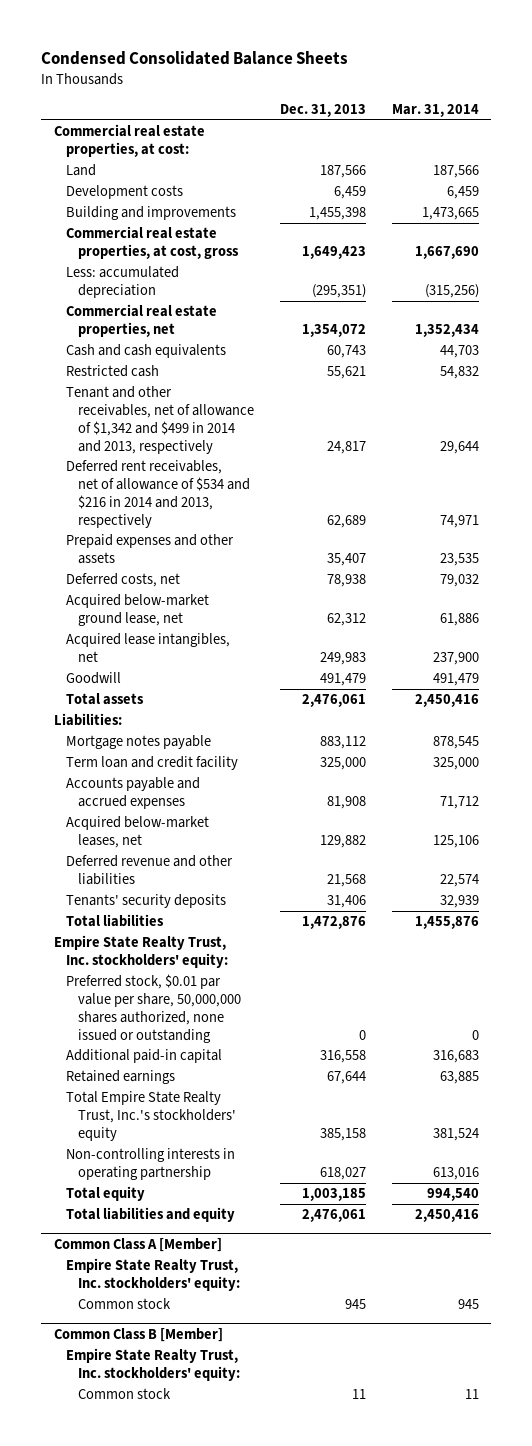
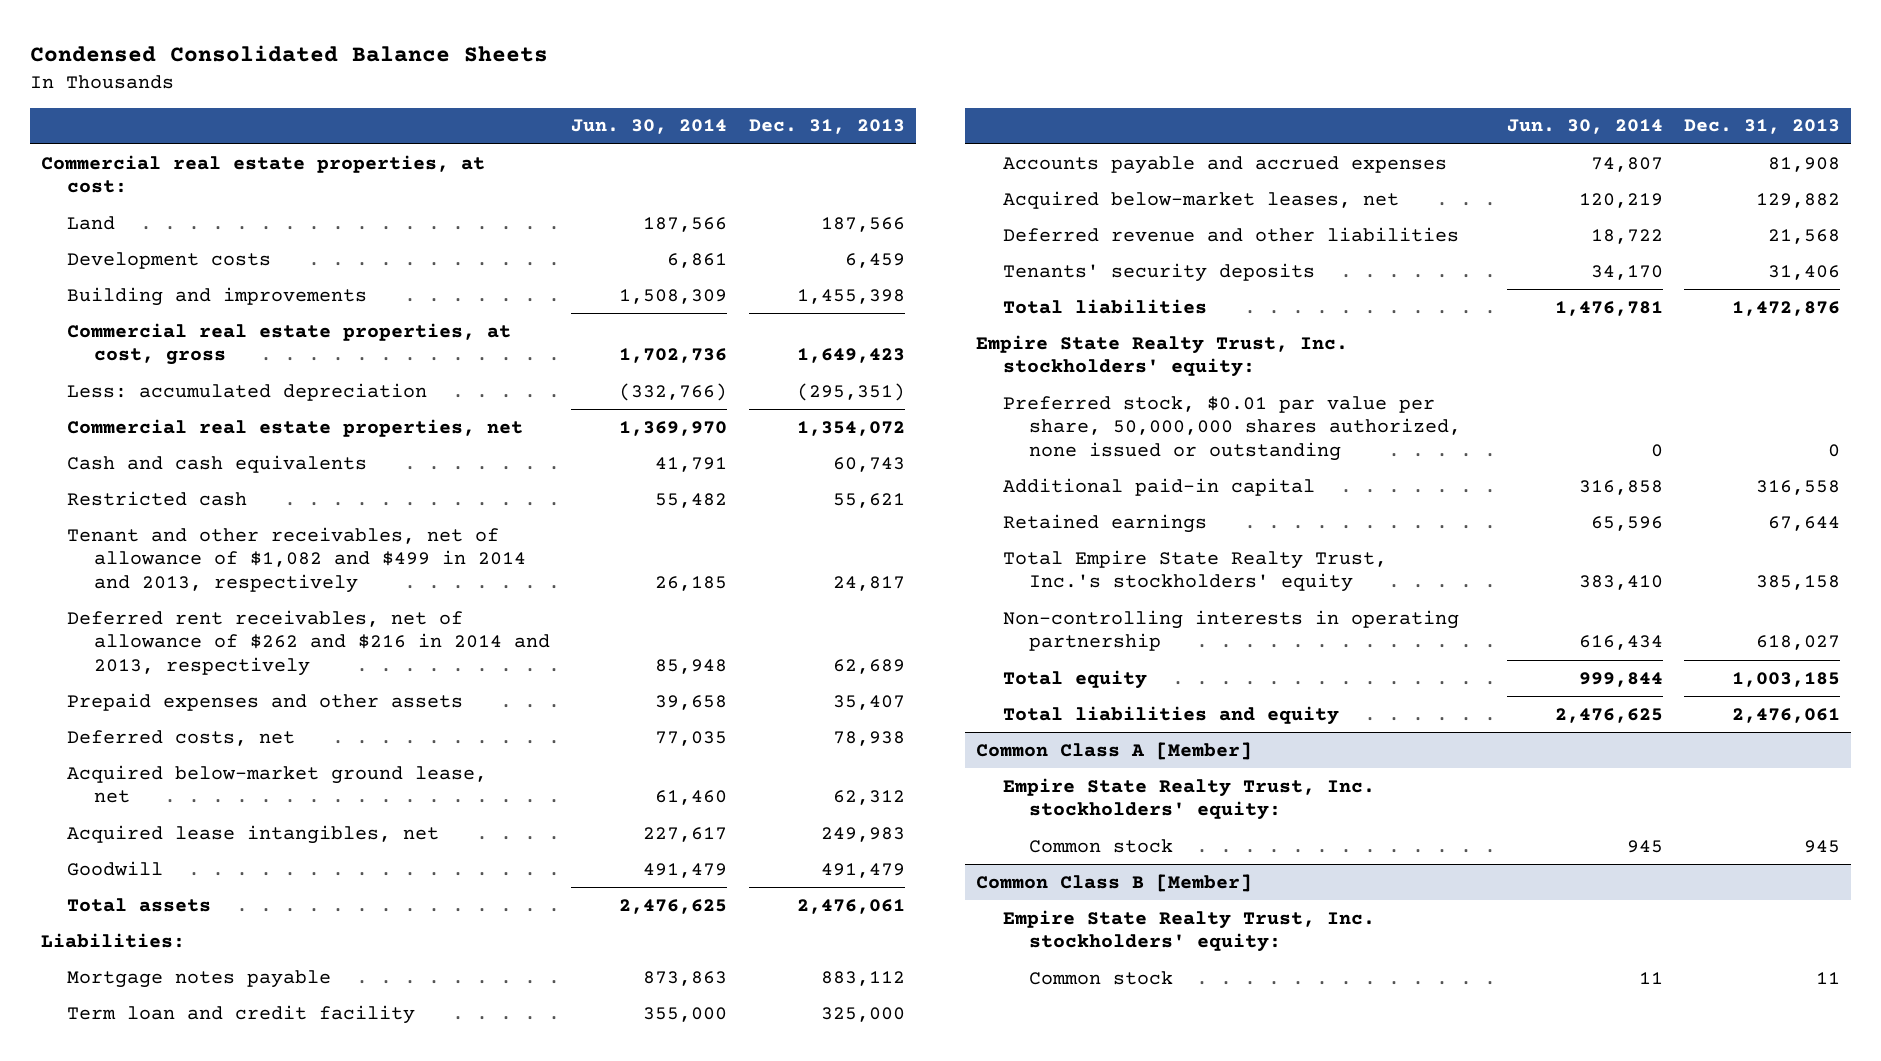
- | Dec. 31, 2013 | Mar. 31, 2014
+ | Jun. 30, 2014 | Dec. 31, 2013
- Tenant and other receivables, net of allowance of $1,342 and $499 in 2014 and 2013, respectively | 24,817 | 29,644
- Deferred rent receivables, net of allowance of $534 and $216 in 2014 and 2013, respectively | 62,689 | 74,971
+ Tenant and other receivables, net of allowance of $1,082 and $499 in 2014 and 2013, respectively | 26,185 | 24,817
+ Deferred rent receivables, net of allowance of $262 and $216 in 2014 and 2013, respectively | 85,948 | 62,689

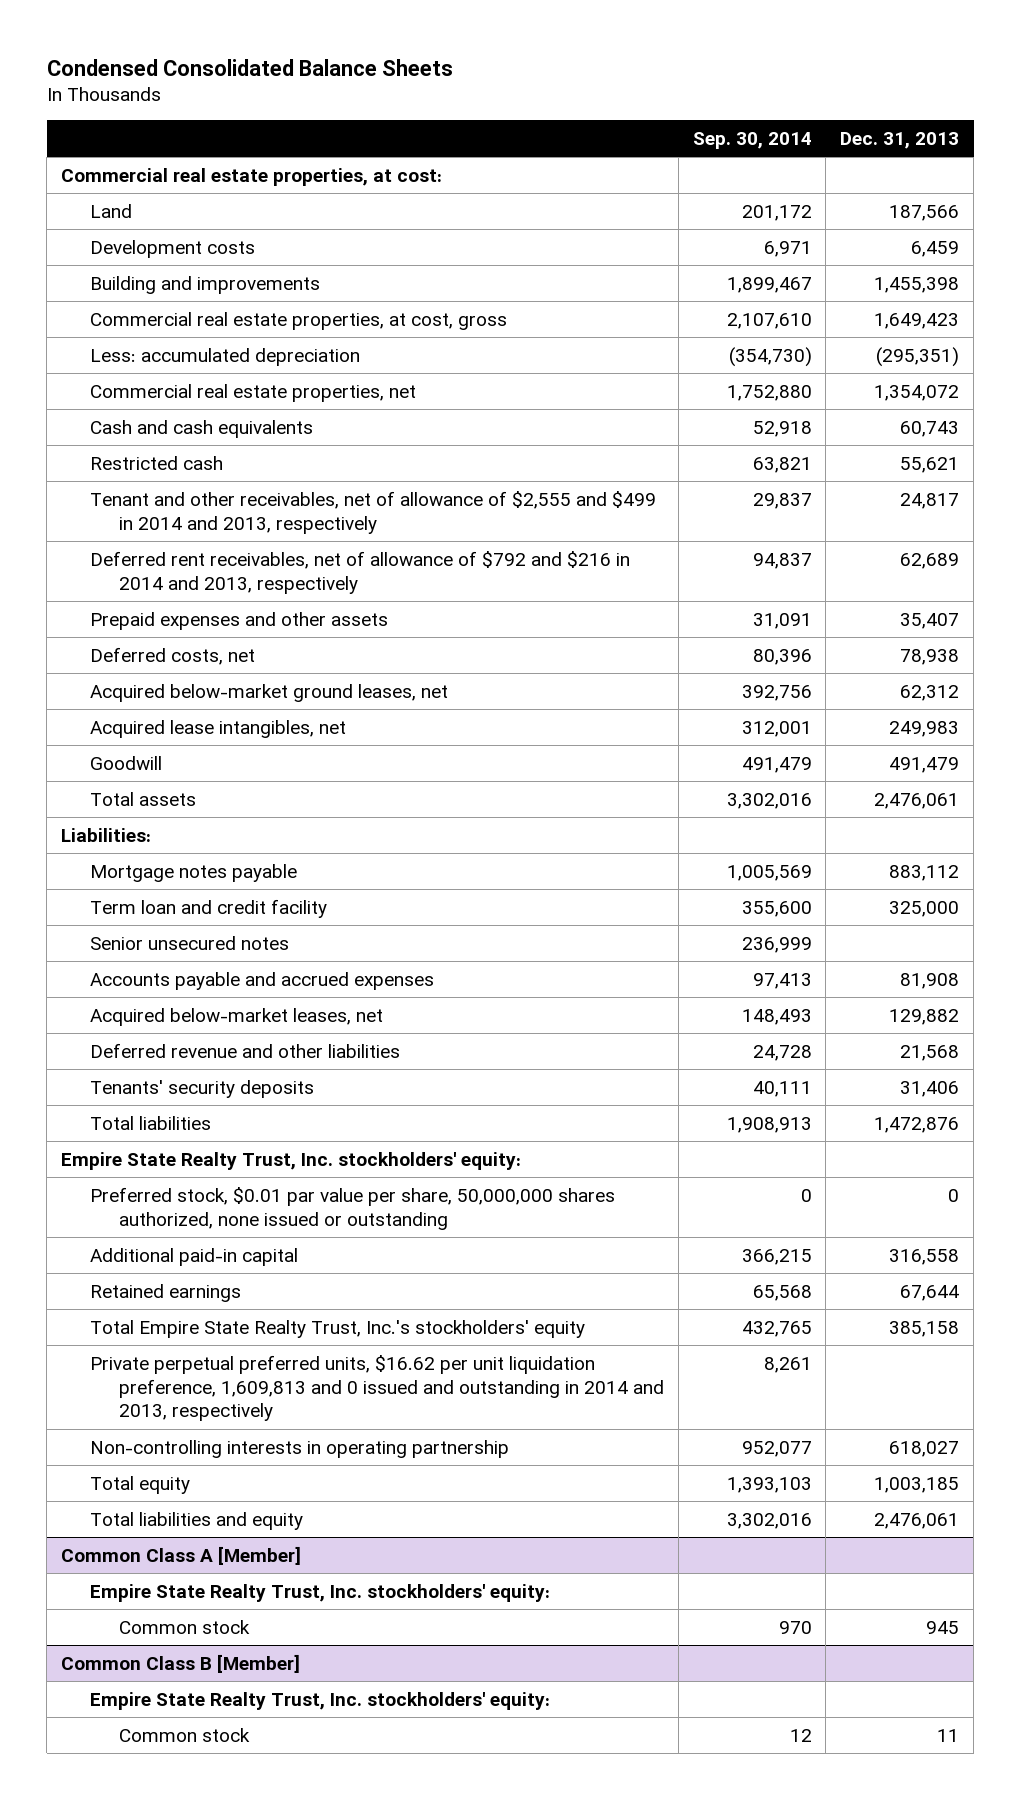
- | Jun. 30, 2014 | Dec. 31, 2013
+ | Sep. 30, 2014 | Dec. 31, 2013
- Tenant and other receivables, net of allowance of $1,082 and $499 in 2014 and 2013, respectively | 26,185 | 24,817
- Deferred rent receivables, net of allowance of $262 and $216 in 2014 and 2013, respectively | 85,948 | 62,689
+ Tenant and other receivables, net of allowance of $2,555 and $499 in 2014 and 2013, respectively | 29,837 | 24,817
+ Deferred rent receivables, net of allowance of $792 and $216 in 2014 and 2013, respectively | 94,837 | 62,689
- Acquired below-market ground lease, net | 61,460 | 62,312
+ Acquired below-market ground leases, net | 392,756 | 62,312
+ Senior unsecured notes | 236,999 |
+ Private perpetual preferred units, $16.62 per unit liquidation preference, 1,609,813 and 0 issued and outstanding in 2014 and 2013, respectively | 8,261 |

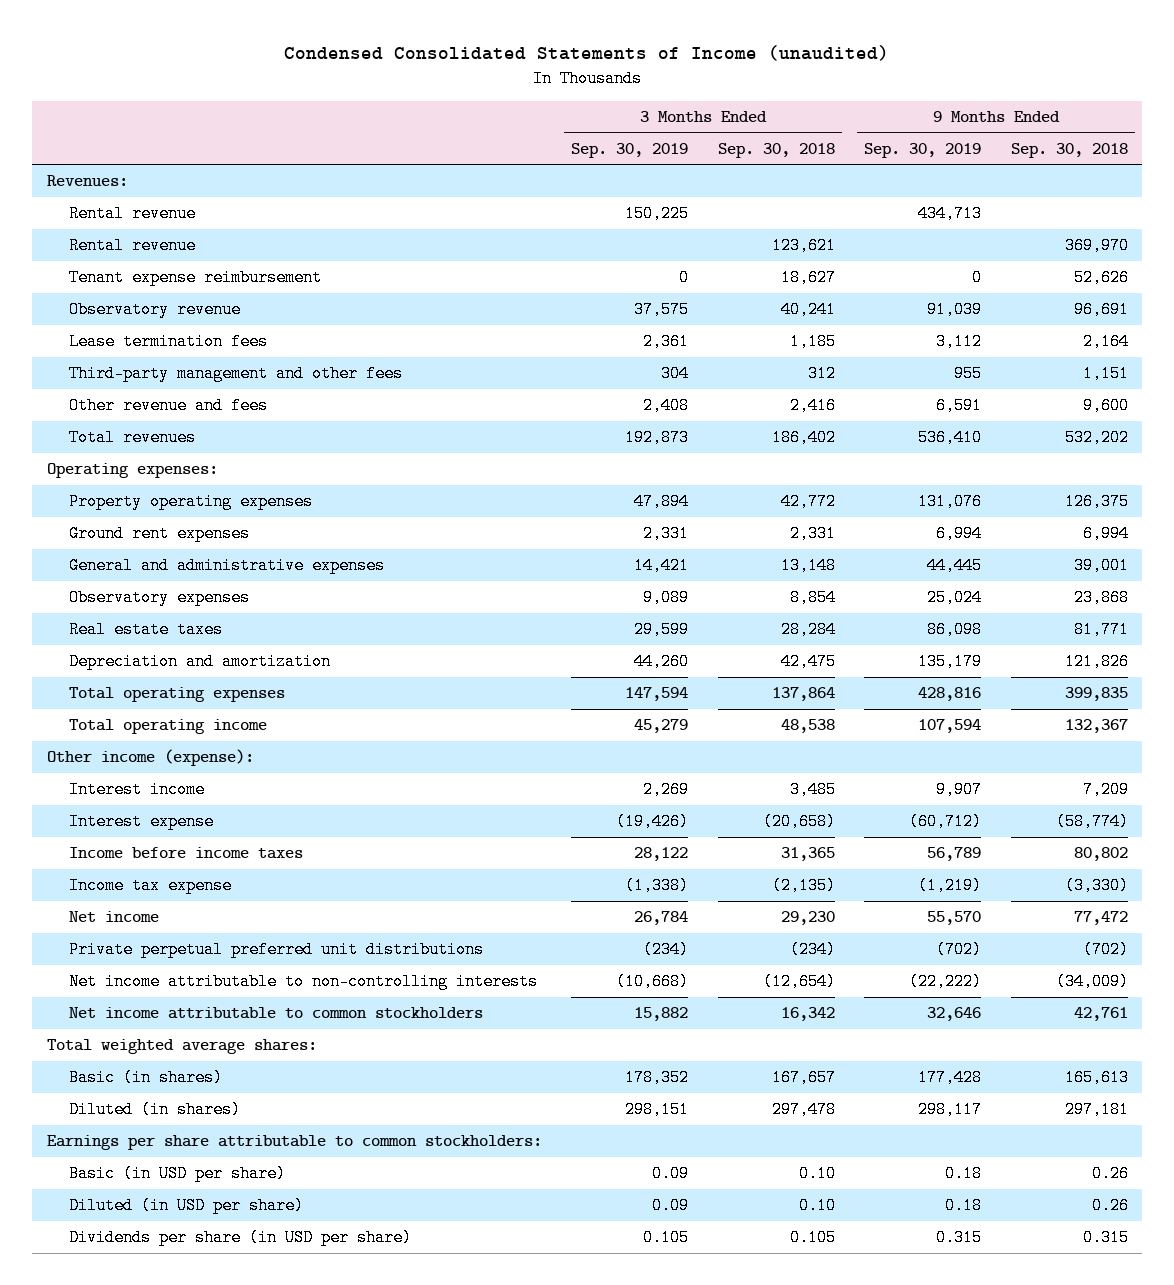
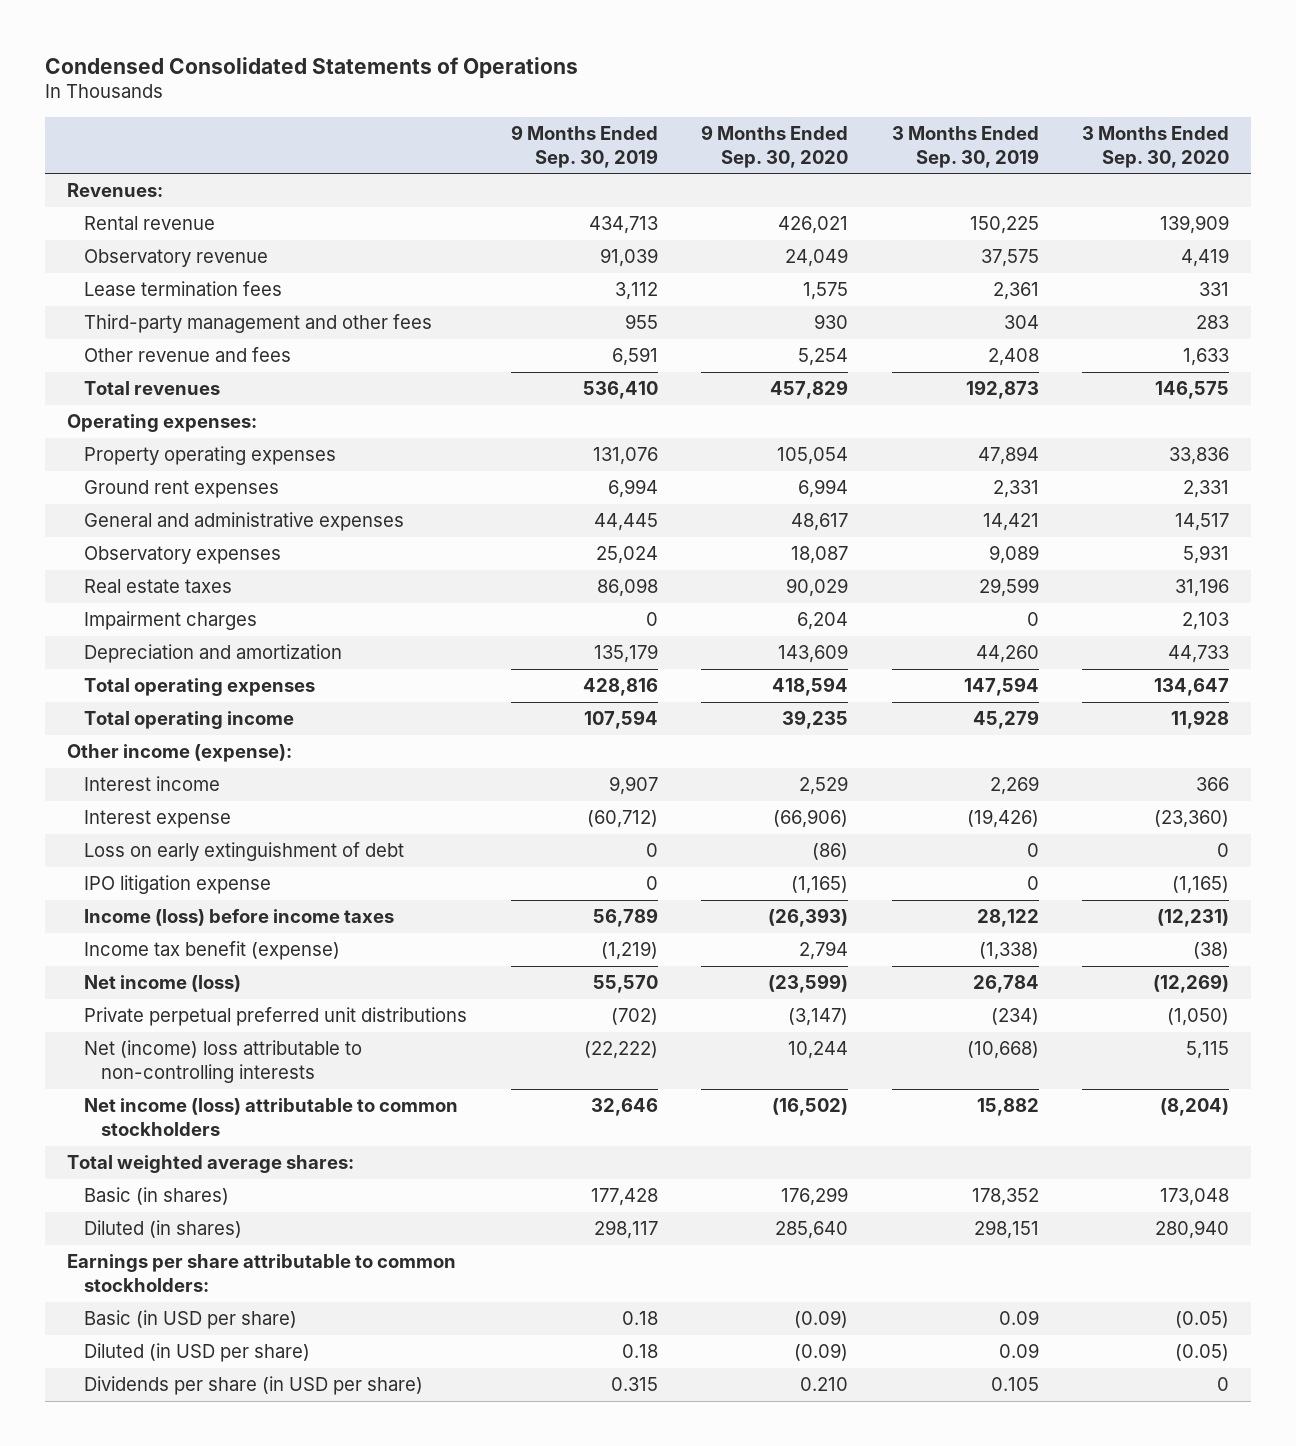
- Condensed Consolidated Statements of Income (unaudited)
+ Condensed Consolidated Statements of Operations
- | 3 Months Ended Sep. 30, 2019 | 3 Months Ended Sep. 30, 2018 | 9 Months Ended Sep. 30, 2019 | 9 Months Ended Sep. 30, 2018
+ | 9 Months Ended Sep. 30, 2019 | 9 Months Ended Sep. 30, 2020 | 3 Months Ended Sep. 30, 2019 | 3 Months Ended Sep. 30, 2020
- Rental revenue | | 123,621 | | 369,970
- Tenant expense reimbursement | 0 | 18,627 | 0 | 52,626
+ Impairment charges | 0 | 6,204 | 0 | 2,103
- Income before income taxes | 28,122 | 31,365 | 56,789 | 80,802
- Income tax expense | (1,338) | (2,135) | (1,219) | (3,330)
- Net income | 26,784 | 29,230 | 55,570 | 77,472
+ Loss on early extinguishment of debt | 0 | (86) | 0 | 0
+ IPO litigation expense | 0 | (1,165) | 0 | (1,165)
+ Income (loss) before income taxes | 56,789 | (26,393) | 28,122 | (12,231)
+ Income tax benefit (expense) | (1,219) | 2,794 | (1,338) | (38)
+ Net income (loss) | 55,570 | (23,599) | 26,784 | (12,269)
- Net income attributable to non-controlling interests | (10,668) | (12,654) | (22,222) | (34,009)
- Net income attributable to common stockholders | 15,882 | 16,342 | 32,646 | 42,761
+ Net (income) loss attributable to non-controlling interests | (22,222) | 10,244 | (10,668) | 5,115
+ Net income (loss) attributable to common stockholders | 32,646 | (16,502) | 15,882 | (8,204)

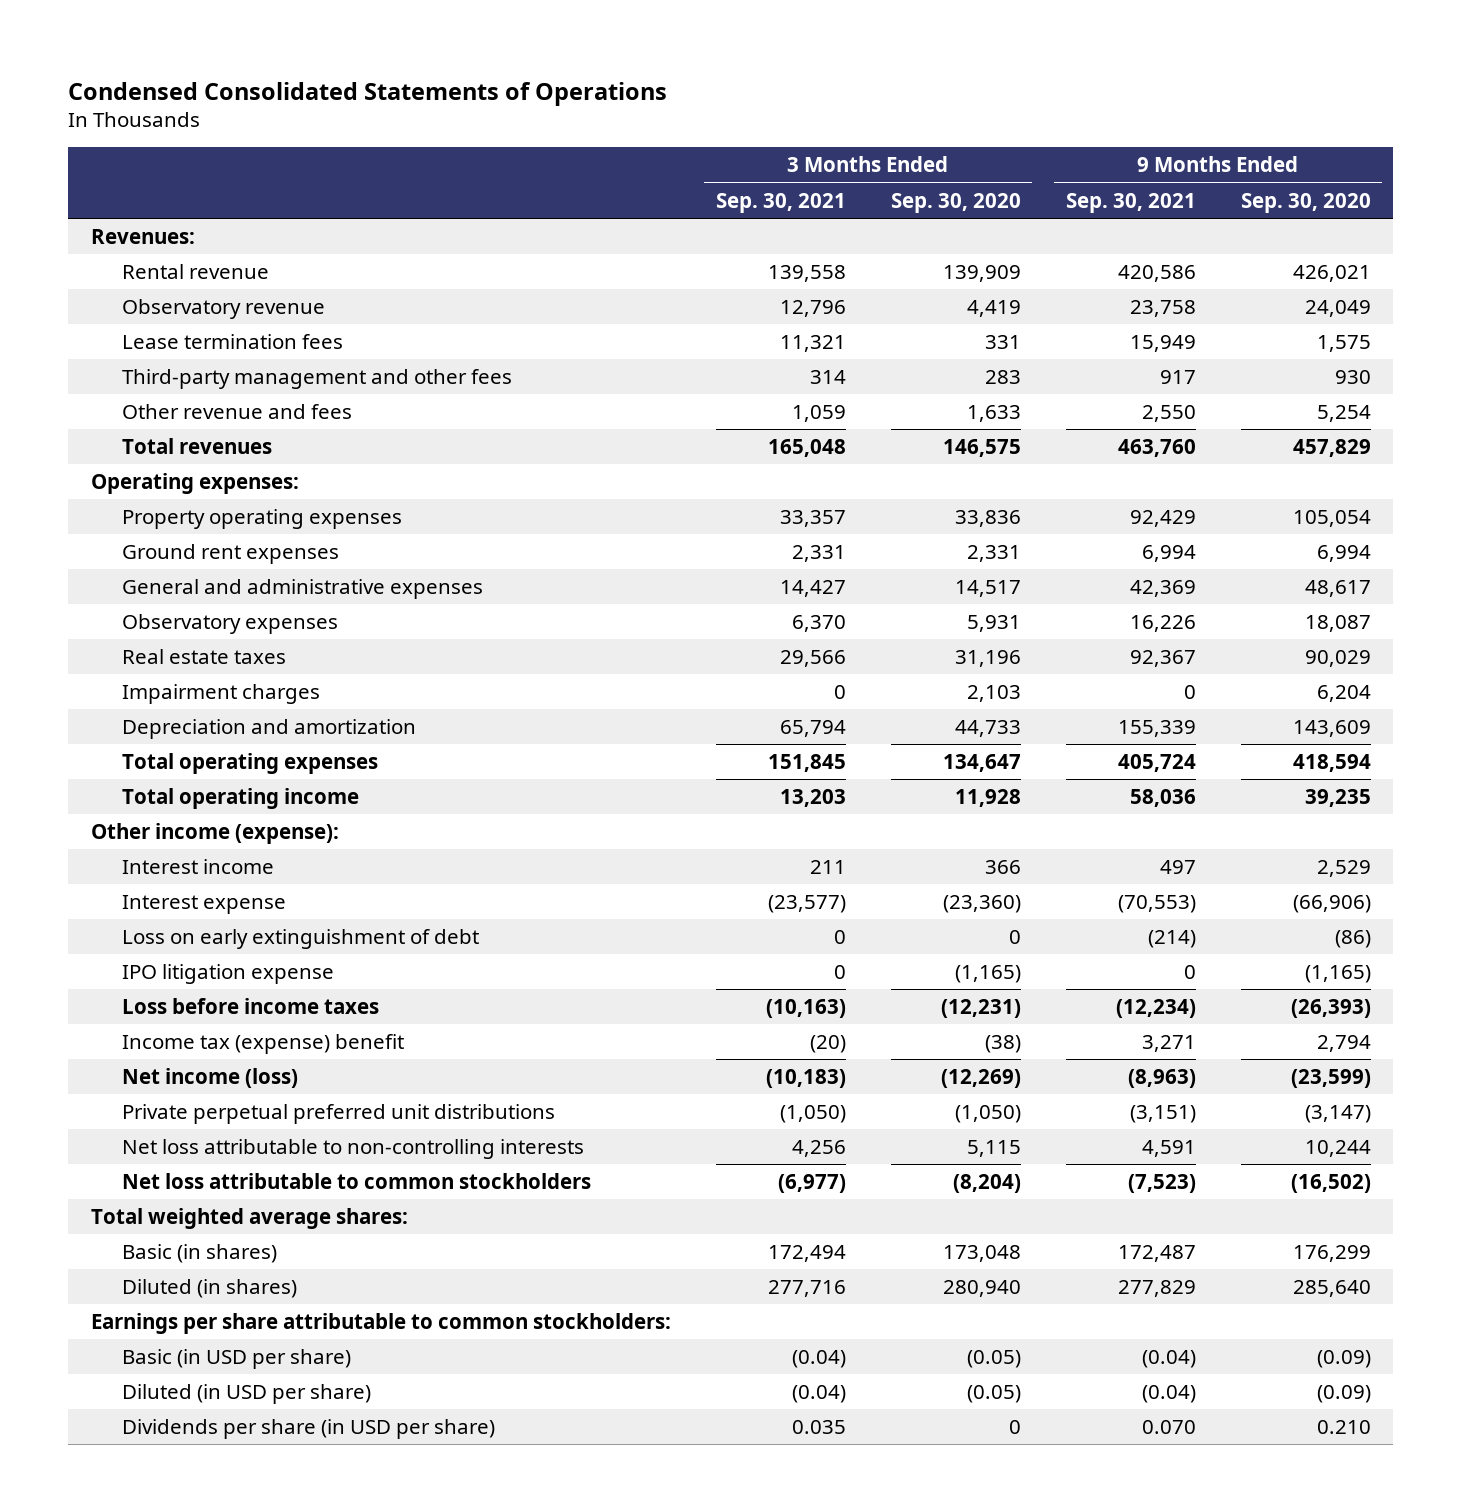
- | 9 Months Ended Sep. 30, 2019 | 9 Months Ended Sep. 30, 2020 | 3 Months Ended Sep. 30, 2019 | 3 Months Ended Sep. 30, 2020
+ | 3 Months Ended Sep. 30, 2021 | 3 Months Ended Sep. 30, 2020 | 9 Months Ended Sep. 30, 2021 | 9 Months Ended Sep. 30, 2020
- Income (loss) before income taxes | 56,789 | (26,393) | 28,122 | (12,231)
- Income tax benefit (expense) | (1,219) | 2,794 | (1,338) | (38)
+ Loss before income taxes | (10,163) | (12,231) | (12,234) | (26,393)
+ Income tax (expense) benefit | (20) | (38) | 3,271 | 2,794
- Net (income) loss attributable to non-controlling interests | (22,222) | 10,244 | (10,668) | 5,115
- Net income (loss) attributable to common stockholders | 32,646 | (16,502) | 15,882 | (8,204)
+ Net loss attributable to non-controlling interests | 4,256 | 5,115 | 4,591 | 10,244
+ Net loss attributable to common stockholders | (6,977) | (8,204) | (7,523) | (16,502)

